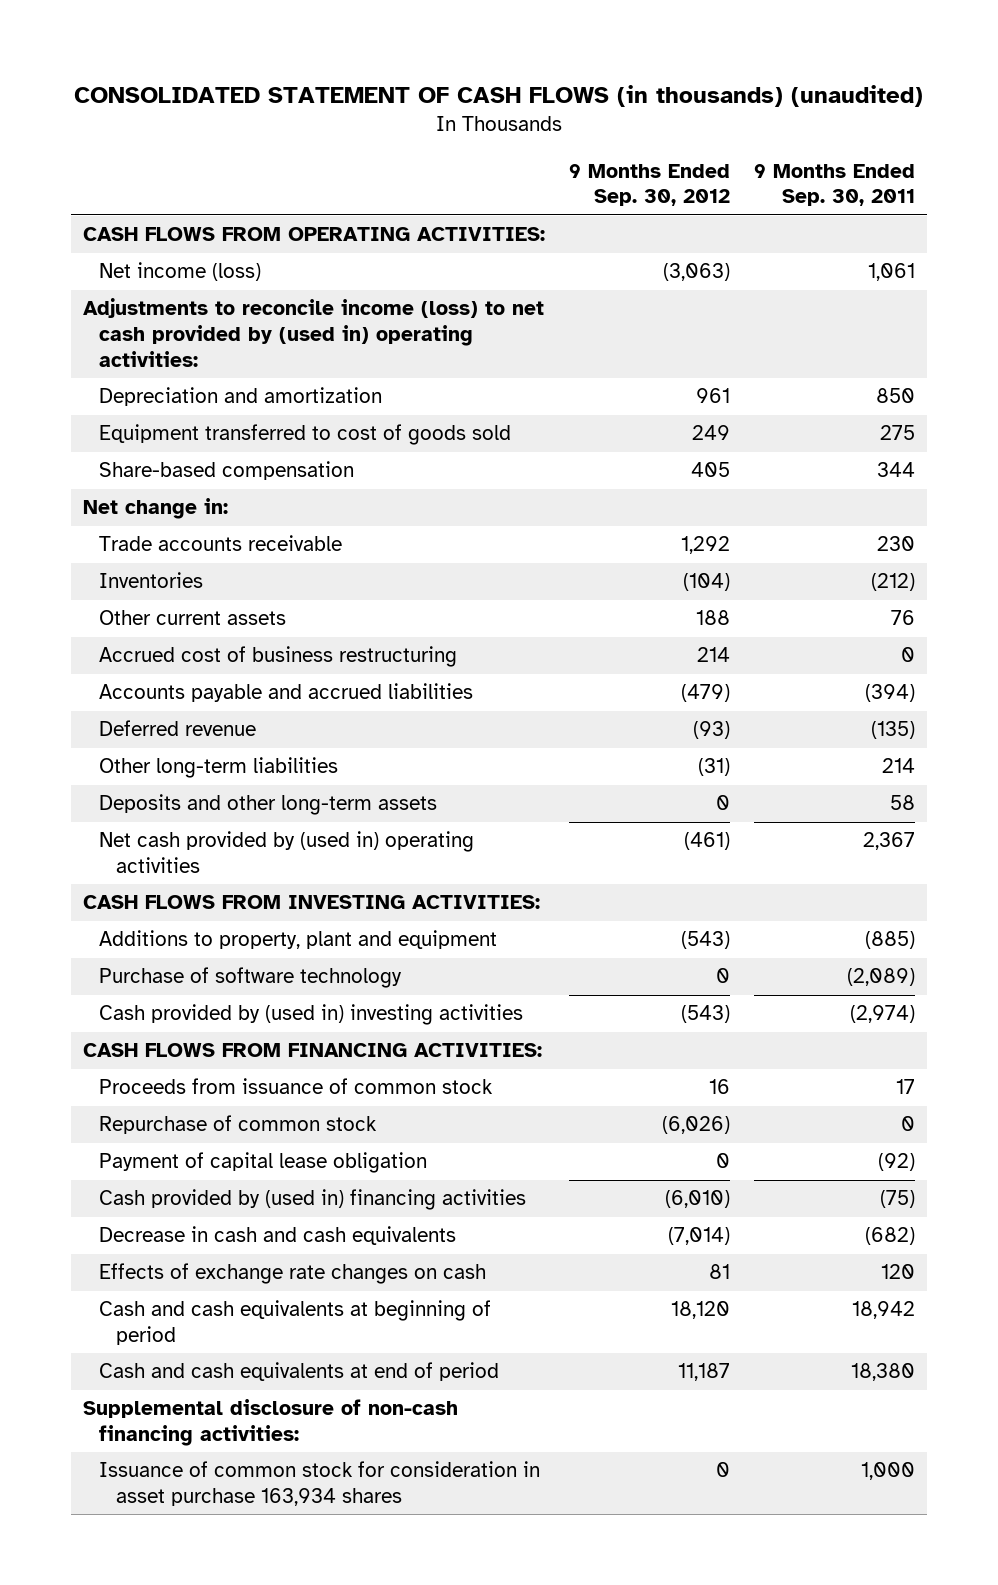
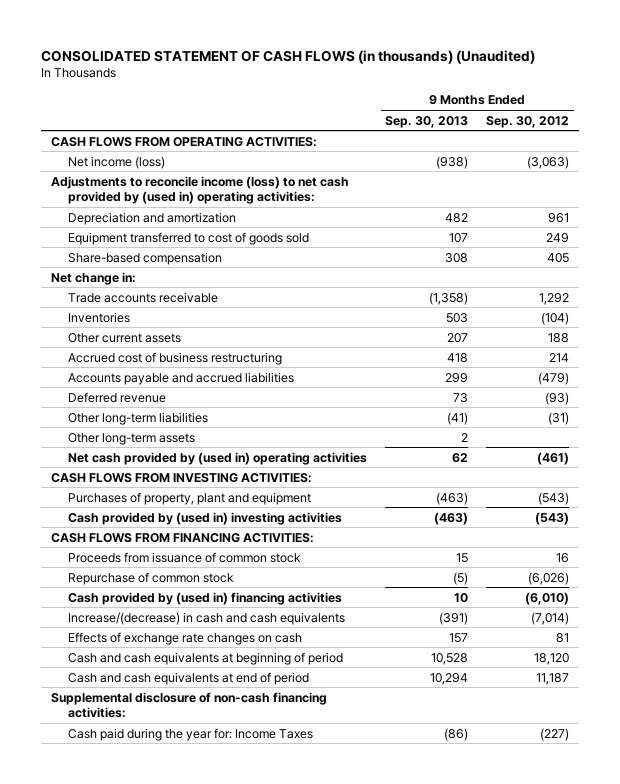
- CONSOLIDATED STATEMENT OF CASH FLOWS (in thousands) (unaudited)
+ CONSOLIDATED STATEMENT OF CASH FLOWS (in thousands) (Unaudited)
- | 9 Months Ended Sep. 30, 2012 | 9 Months Ended Sep. 30, 2011
+ | 9 Months Ended Sep. 30, 2013 | 9 Months Ended Sep. 30, 2012
- Deposits and other long-term assets | 0 | 58
+ Other long-term assets | 2 |
- Additions to property, plant and equipment | (543) | (885)
- Purchase of software technology | 0 | (2,089)
+ Purchases of property, plant and equipment | (463) | (543)
- Payment of capital lease obligation | 0 | (92)
- Decrease in cash and cash equivalents | (7,014) | (682)
+ Increase/(decrease) in cash and cash equivalents | (391) | (7,014)
- Issuance of common stock for consideration in asset purchase 163,934 shares | 0 | 1,000
+ Cash paid during the year for: Income Taxes | (86) | (227)

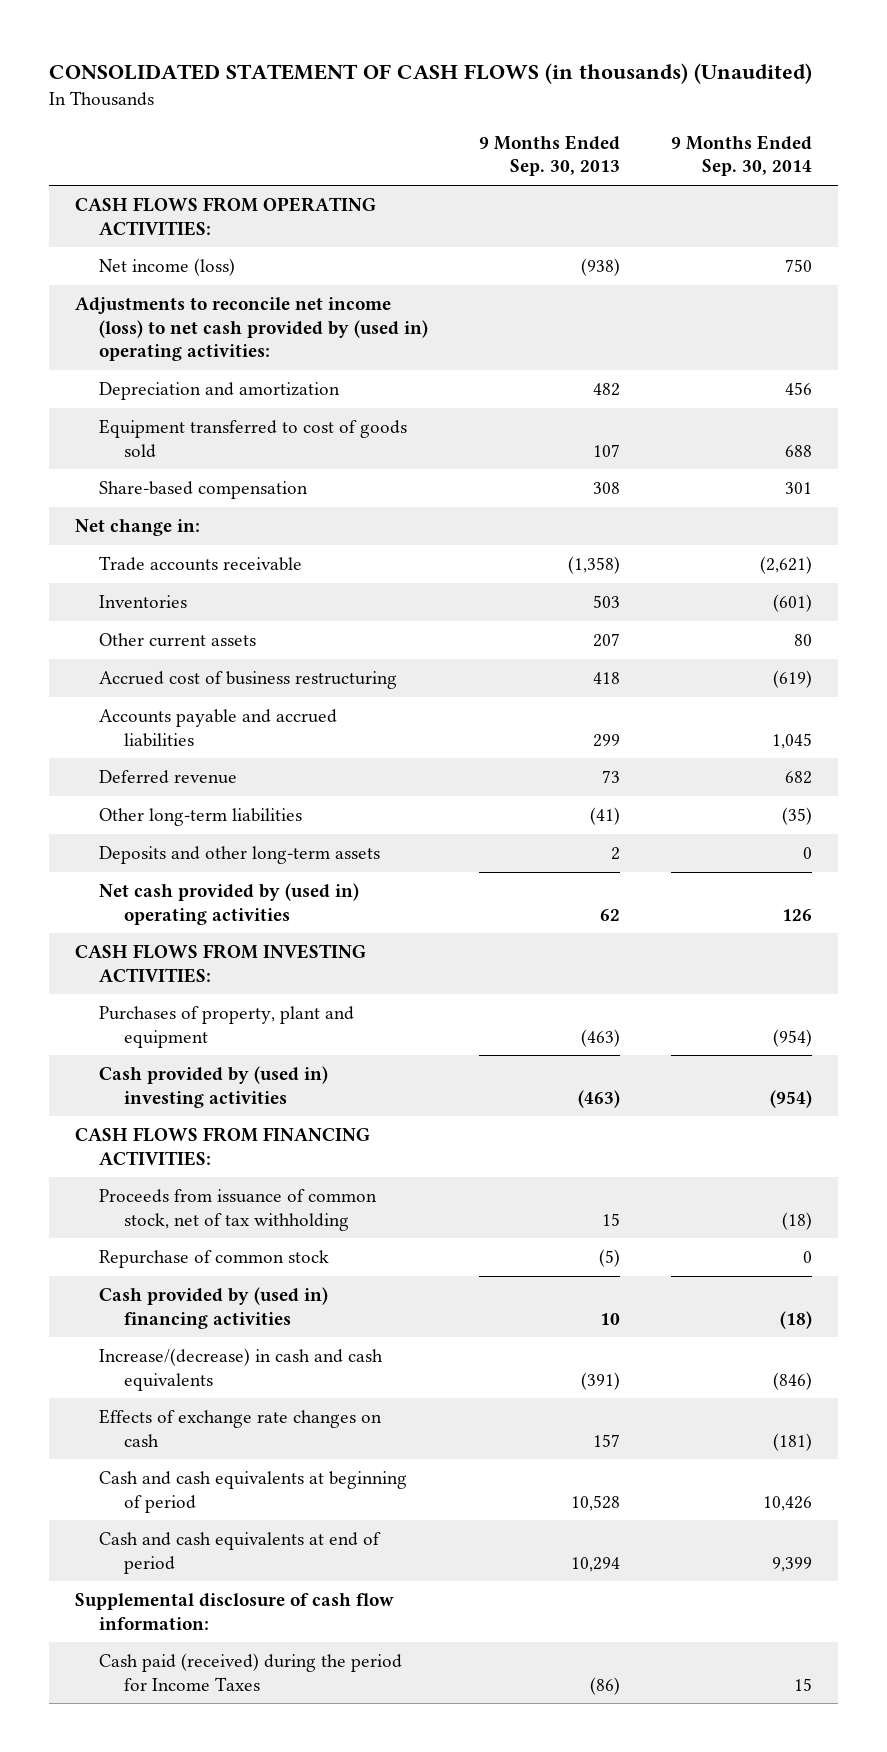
- | 9 Months Ended Sep. 30, 2013 | 9 Months Ended Sep. 30, 2012
+ | 9 Months Ended Sep. 30, 2013 | 9 Months Ended Sep. 30, 2014
- Adjustments to reconcile income (loss) to net cash provided by (used in) operating activities:
+ Adjustments to reconcile net income (loss) to net cash provided by (used in) operating activities:
- Other long-term assets | 2 |
+ Deposits and other long-term assets | 2 | 0
- Proceeds from issuance of common stock | 15 | 16
+ Proceeds from issuance of common stock, net of tax withholding | 15 | (18)
- Supplemental disclosure of non-cash financing activities:
- Cash paid during the year for: Income Taxes | (86) | (227)
+ Supplemental disclosure of cash flow information:
+ Cash paid (received) during the period for Income Taxes | (86) | 15

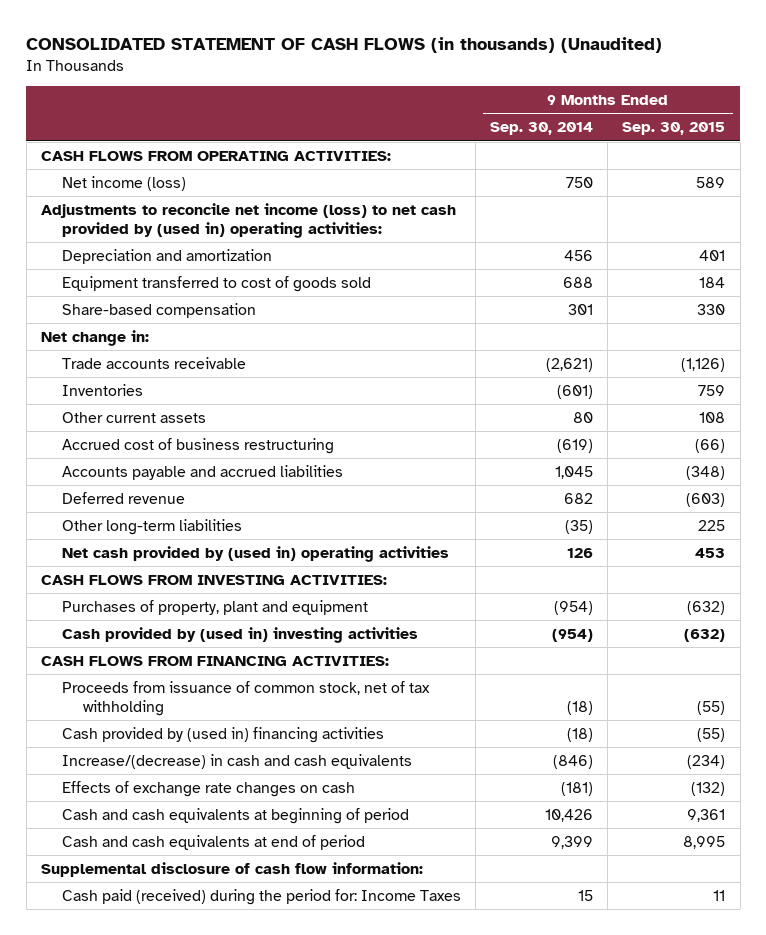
- | 9 Months Ended Sep. 30, 2013 | 9 Months Ended Sep. 30, 2014
+ | 9 Months Ended Sep. 30, 2014 | 9 Months Ended Sep. 30, 2015
- Deposits and other long-term assets | 2 | 0
- Repurchase of common stock | (5) | 0
- Cash paid (received) during the period for Income Taxes | (86) | 15
+ Cash paid (received) during the period for: Income Taxes | 15 | 11

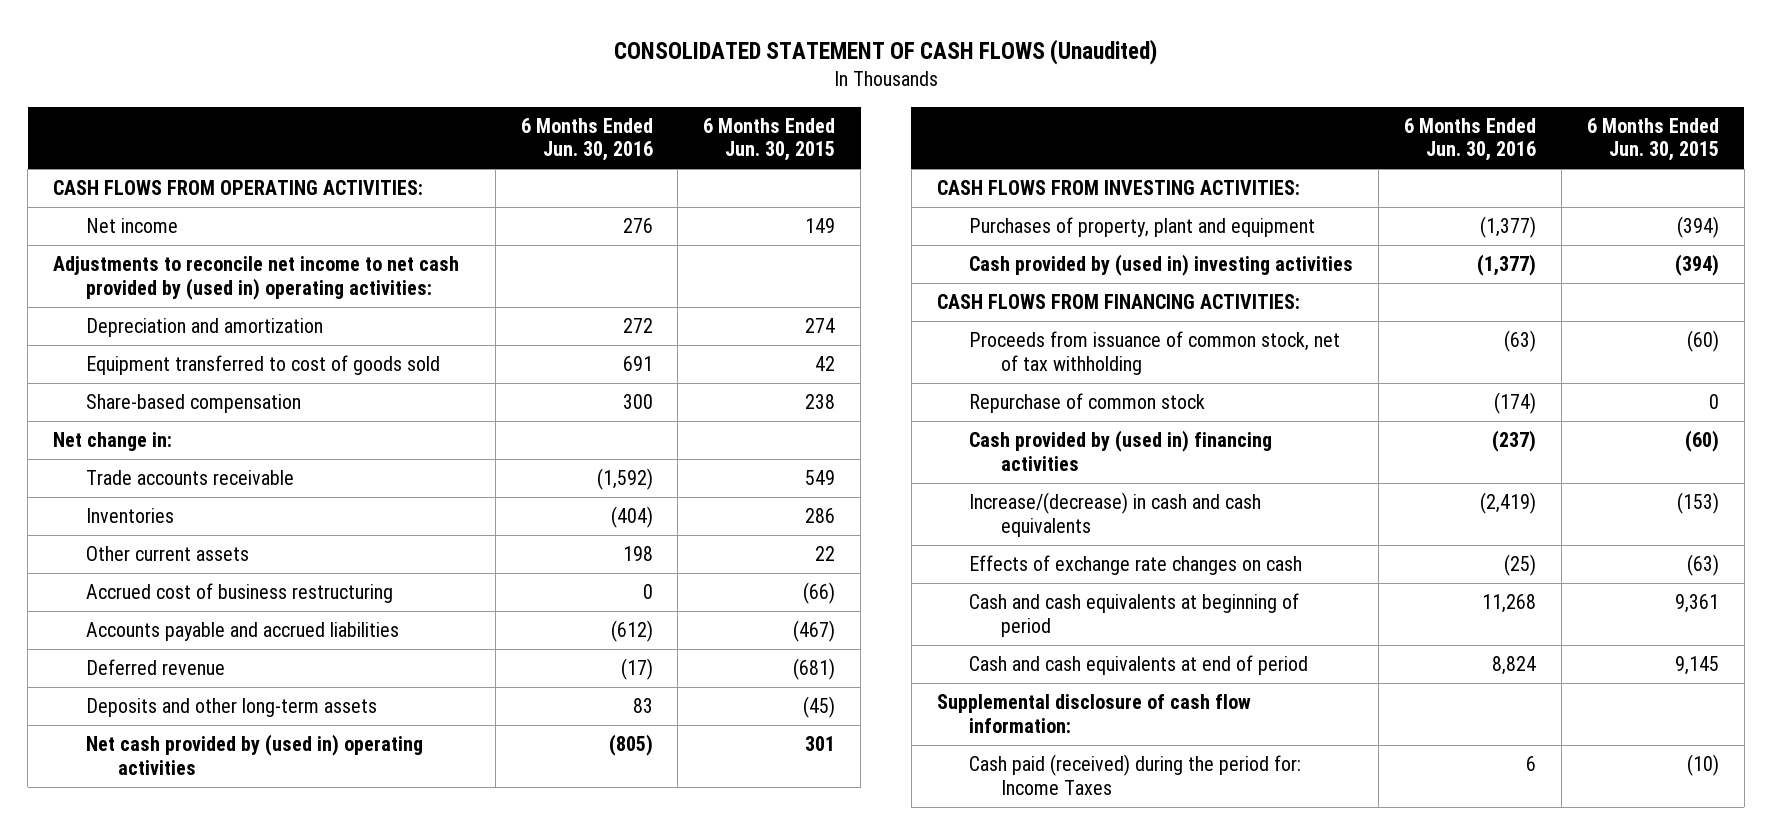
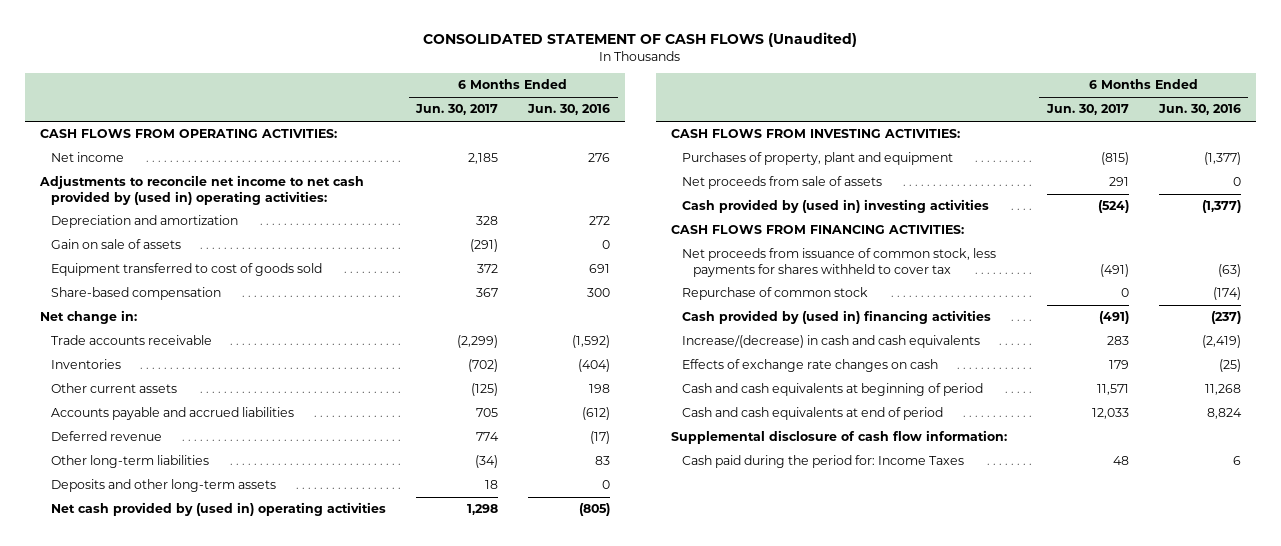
- | 6 Months Ended Jun. 30, 2016 | 6 Months Ended Jun. 30, 2015
+ | 6 Months Ended Jun. 30, 2017 | 6 Months Ended Jun. 30, 2016
+ Gain on sale of assets | (291) | 0
- Accrued cost of business restructuring | 0 | (66)
- Deposits and other long-term assets | 83 | (45)
+ Other long-term liabilities | (34) | 83
+ Deposits and other long-term assets | 18 | 0
+ Net proceeds from sale of assets | 291 | 0
- Proceeds from issuance of common stock, net of tax withholding | (63) | (60)
+ Net proceeds from issuance of common stock, less payments for shares withheld to cover tax | (491) | (63)
- Cash paid (received) during the period for: Income Taxes | 6 | (10)
+ Cash paid during the period for: Income Taxes | 48 | 6

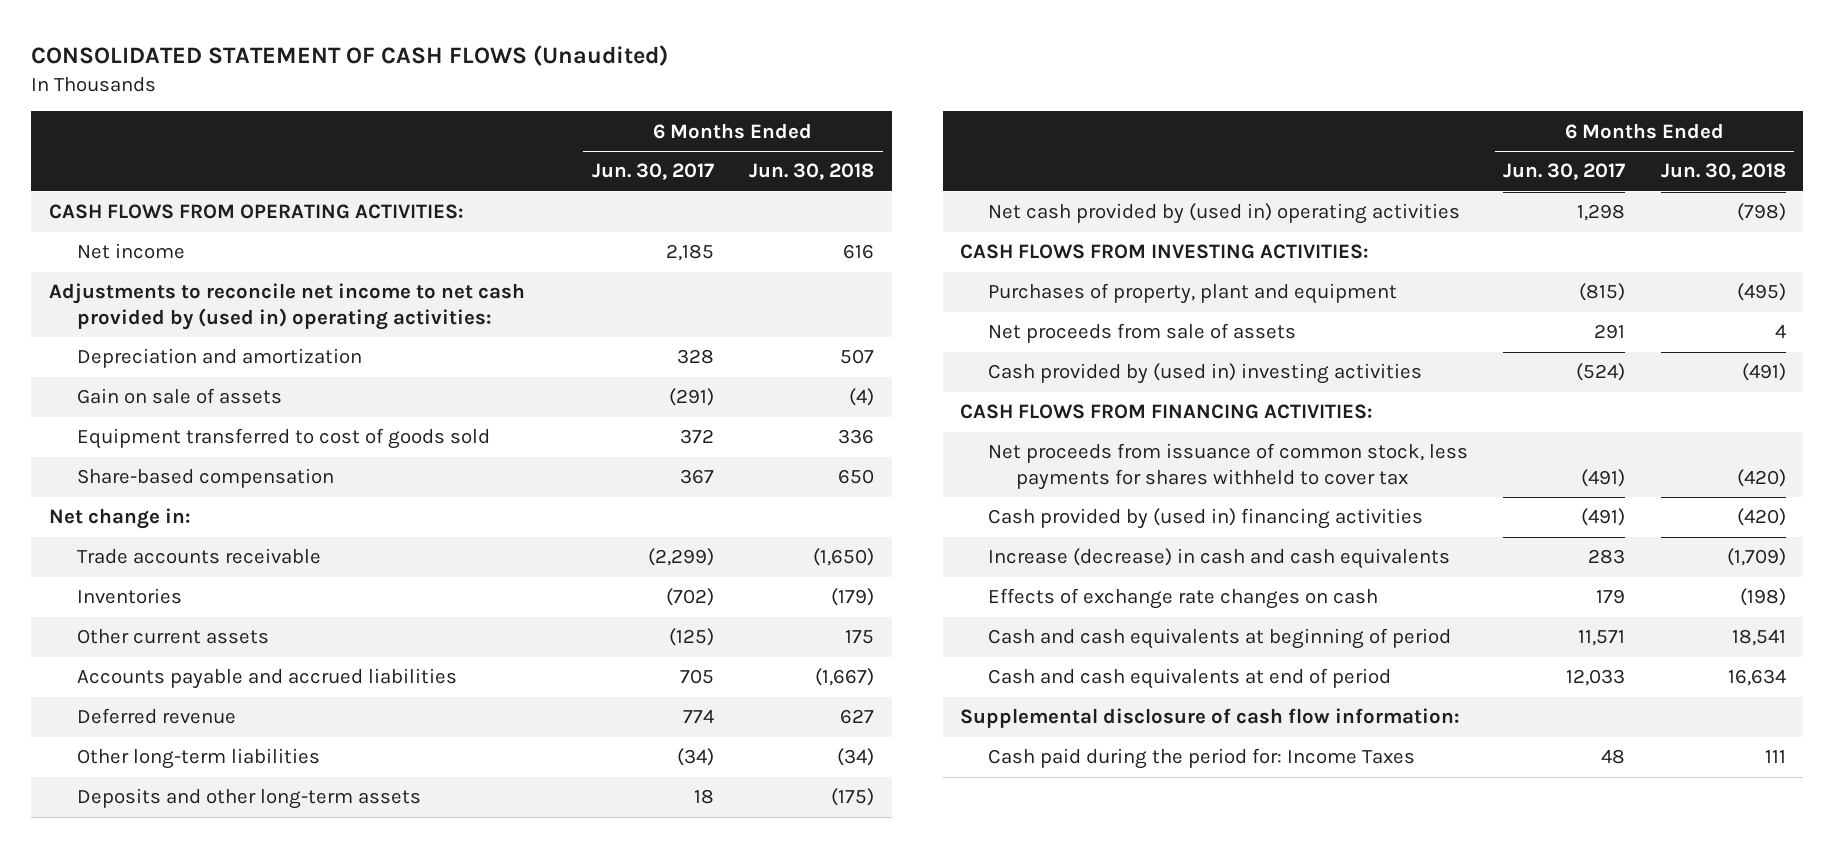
- | 6 Months Ended Jun. 30, 2017 | 6 Months Ended Jun. 30, 2016
+ | 6 Months Ended Jun. 30, 2017 | 6 Months Ended Jun. 30, 2018
- Repurchase of common stock | 0 | (174)
- Increase/(decrease) in cash and cash equivalents | 283 | (2,419)
+ Increase (decrease) in cash and cash equivalents | 283 | (1,709)

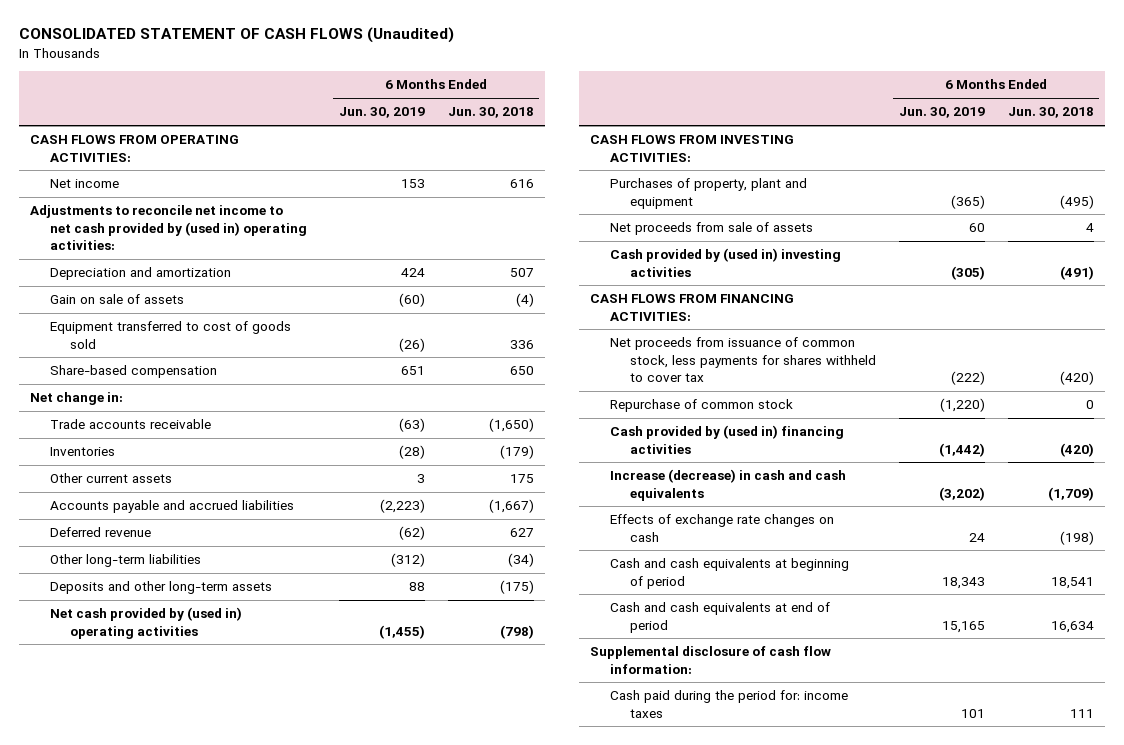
- | 6 Months Ended Jun. 30, 2017 | 6 Months Ended Jun. 30, 2018
+ | 6 Months Ended Jun. 30, 2019 | 6 Months Ended Jun. 30, 2018
+ Repurchase of common stock | (1,220) | 0
- Cash paid during the period for: Income Taxes | 48 | 111
+ Cash paid during the period for: income taxes | 101 | 111

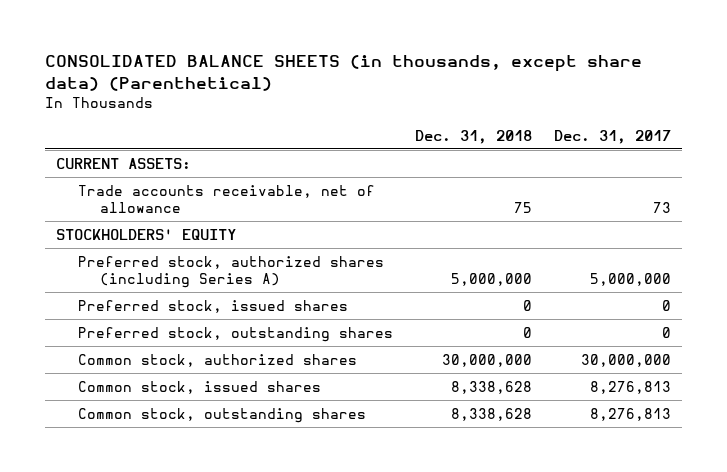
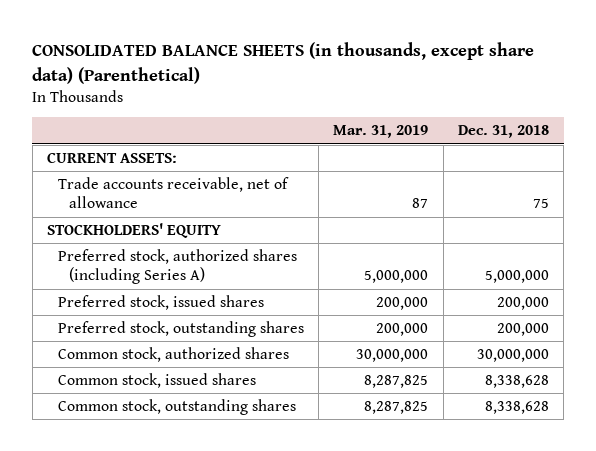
- | Dec. 31, 2018 | Dec. 31, 2017
+ | Mar. 31, 2019 | Dec. 31, 2018
- Preferred stock, issued shares | 0 | 0
- Preferred stock, outstanding shares | 0 | 0
+ Preferred stock, issued shares | 200,000 | 200,000
+ Preferred stock, outstanding shares | 200,000 | 200,000

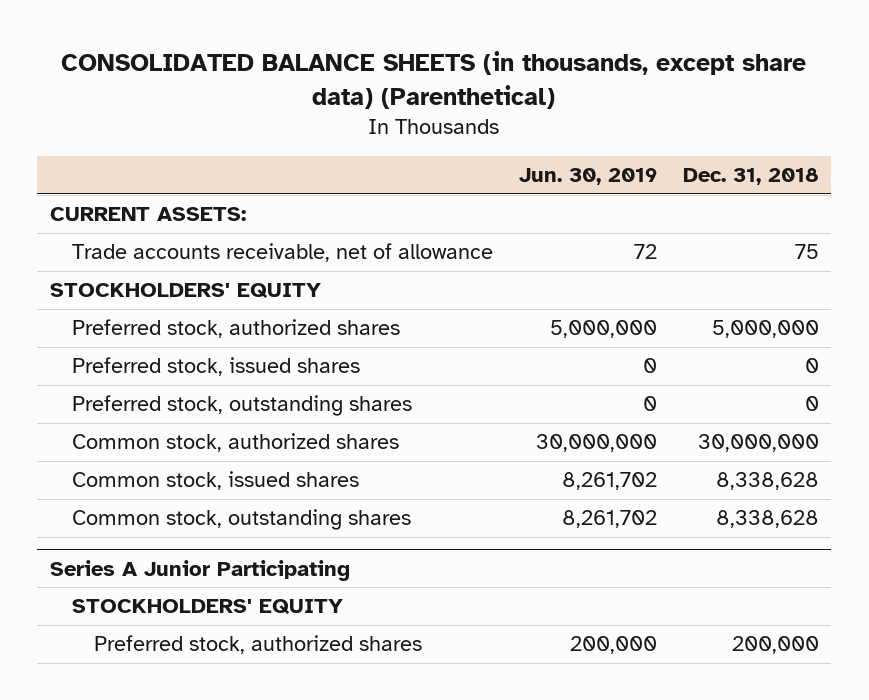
- | Mar. 31, 2019 | Dec. 31, 2018
+ | Jun. 30, 2019 | Dec. 31, 2018
- Preferred stock, authorized shares (including Series A) | 5,000,000 | 5,000,000
- Preferred stock, issued shares | 200,000 | 200,000
- Preferred stock, outstanding shares | 200,000 | 200,000
+ Preferred stock, authorized shares | 5,000,000 | 5,000,000
+ Preferred stock, issued shares | 0 | 0
+ Preferred stock, outstanding shares | 0 | 0
+ Series A Junior Participating
+ STOCKHOLDERS' EQUITY
+ Preferred stock, authorized shares | 200,000 | 200,000

